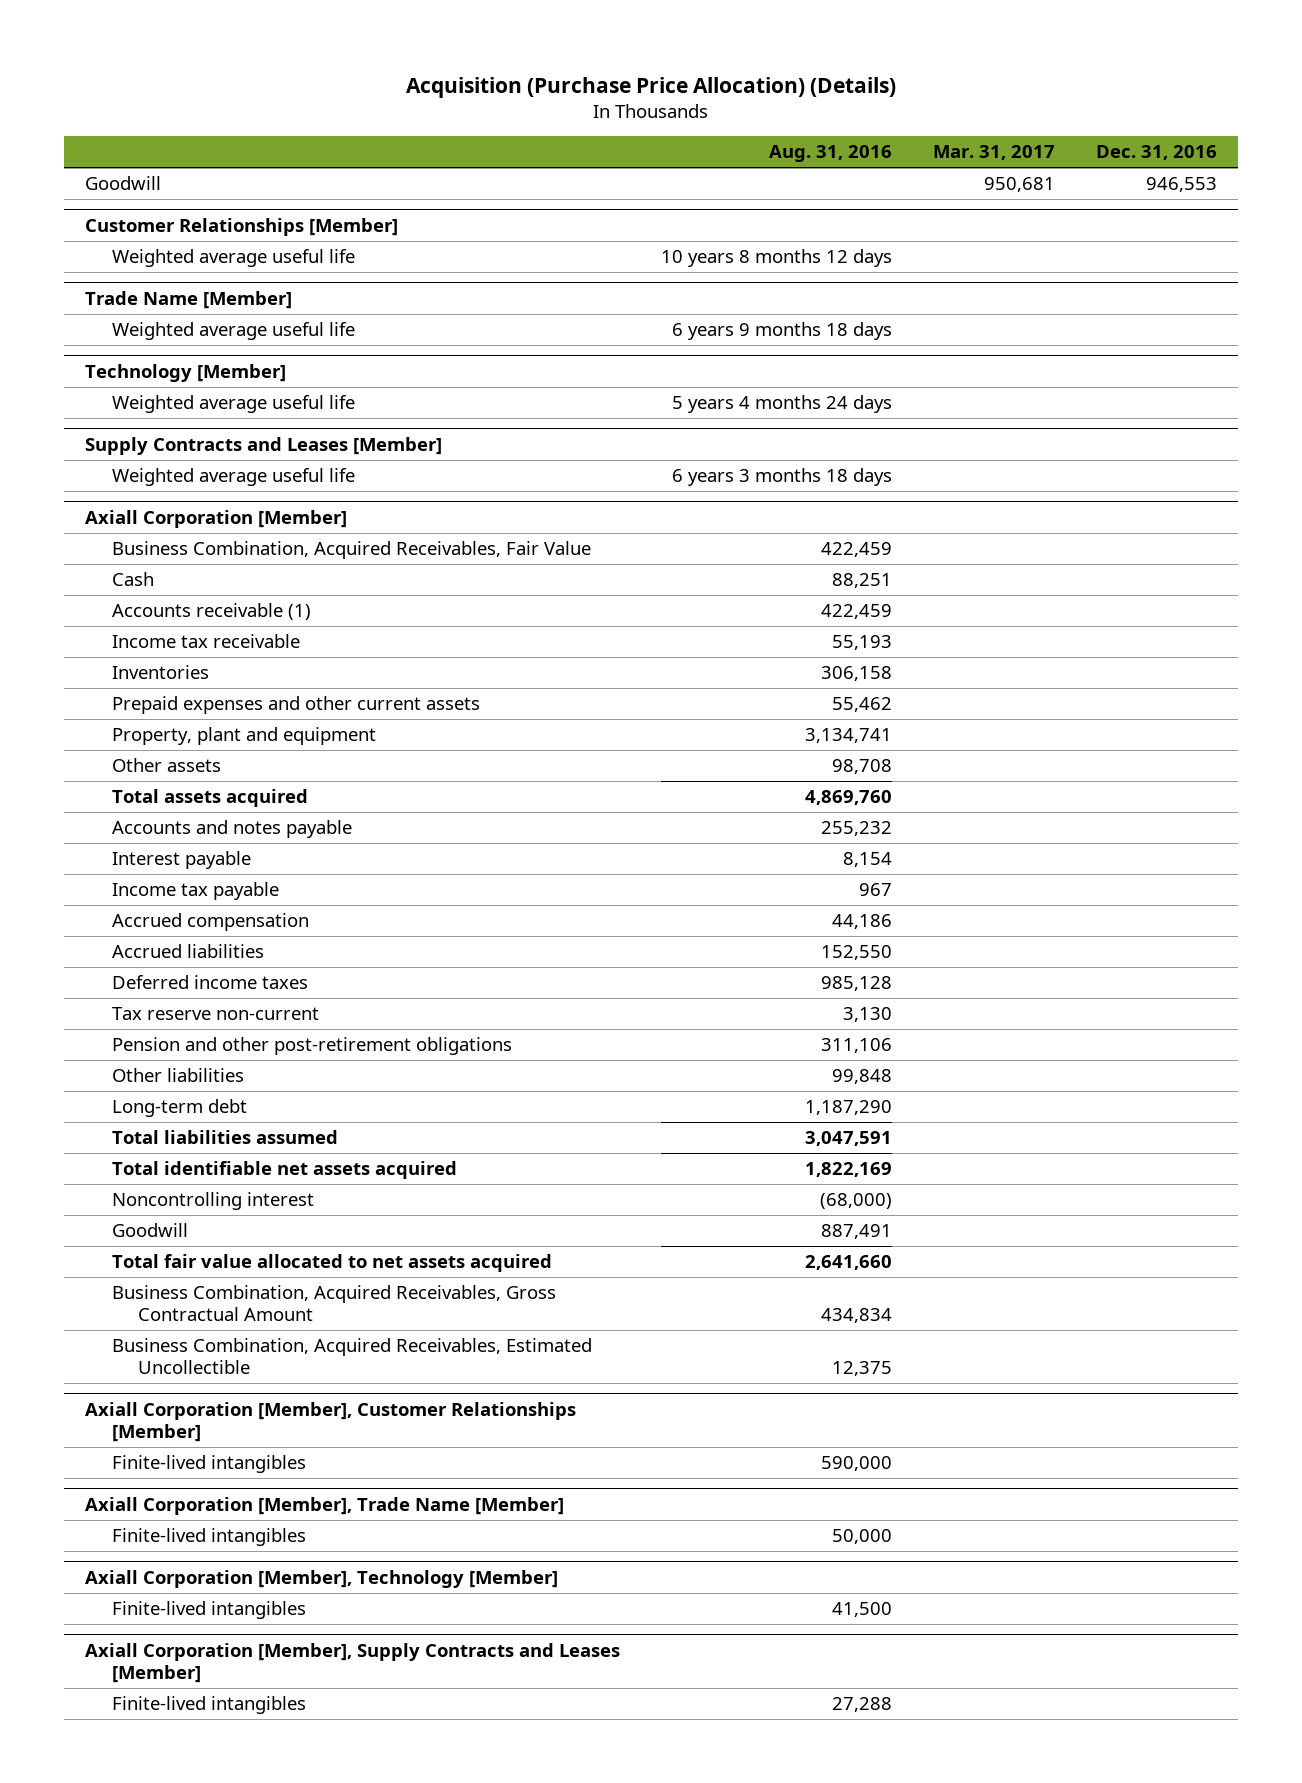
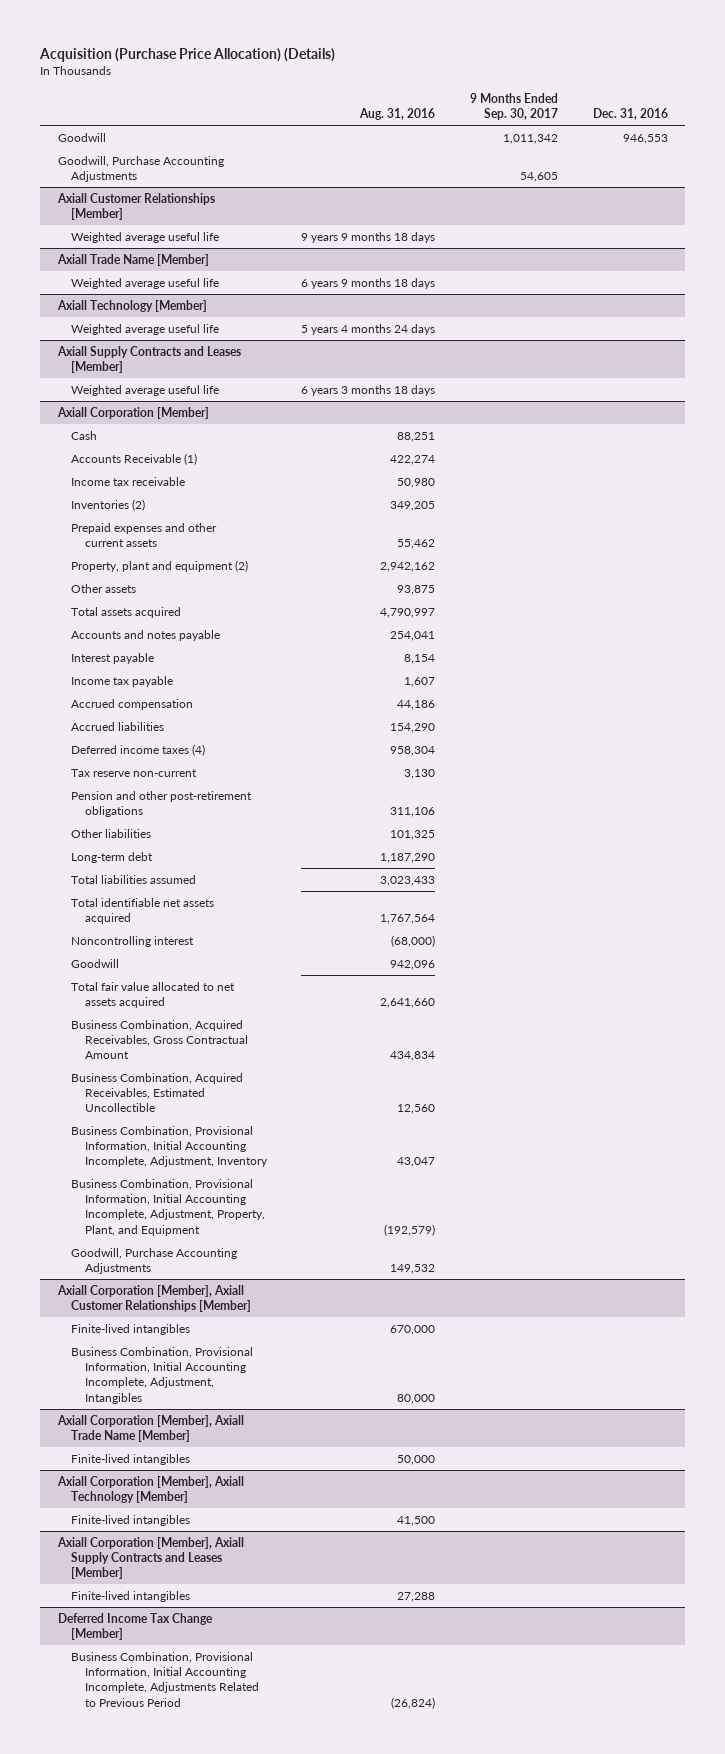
- | Aug. 31, 2016 | Mar. 31, 2017 | Dec. 31, 2016
+ | Aug. 31, 2016 | 9 Months Ended Sep. 30, 2017 | Dec. 31, 2016
- Customer Relationships [Member]
- Weighted average useful life | 10 years 8 months 12 days | |
- Trade Name [Member]
+ Goodwill, Purchase Accounting Adjustments | | 54,605 |
+ Axiall Customer Relationships [Member]
+ Weighted average useful life | 9 years 9 months 18 days | |
+ Axiall Trade Name [Member]
- Technology [Member]
+ Axiall Technology [Member]
- Supply Contracts and Leases [Member]
+ Axiall Supply Contracts and Leases [Member]
@ Axiall Corporation [Member]
- Business Combination, Acquired Receivables, Fair Value | 422,459 | |
- Accounts receivable (1) | 422,459 | |
- Income tax receivable | 55,193 | |
- Inventories | 306,158 | |
+ Accounts Receivable (1) | 422,274 | |
+ Income tax receivable | 50,980 | |
+ Inventories (2) | 349,205 | |
- Property, plant and equipment | 3,134,741 | |
- Other assets | 98,708 | |
- Total assets acquired | 4,869,760 | |
- Accounts and notes payable | 255,232 | |
+ Property, plant and equipment (2) | 2,942,162 | |
+ Other assets | 93,875 | |
+ Total assets acquired | 4,790,997 | |
+ Accounts and notes payable | 254,041 | |
- Income tax payable | 967 | |
+ Income tax payable | 1,607 | |
- Accrued liabilities | 152,550 | |
- Deferred income taxes | 985,128 | |
+ Accrued liabilities | 154,290 | |
+ Deferred income taxes (4) | 958,304 | |
- Other liabilities | 99,848 | |
+ Other liabilities | 101,325 | |
- Total liabilities assumed | 3,047,591 | |
- Total identifiable net assets acquired | 1,822,169 | |
+ Total liabilities assumed | 3,023,433 | |
+ Total identifiable net assets acquired | 1,767,564 | |
- Goodwill | 887,491 | |
+ Goodwill | 942,096 | |
- Business Combination, Acquired Receivables, Estimated Uncollectible | 12,375 | |
- Axiall Corporation [Member], Customer Relationships [Member]
- Finite-lived intangibles | 590,000 | |
- Axiall Corporation [Member], Trade Name [Member]
@ Axiall Corporation [Member]
+ Business Combination, Acquired Receivables, Estimated Uncollectible | 12,560 | |
+ Business Combination, Provisional Information, Initial Accounting Incomplete, Adjustment, Inventory | 43,047 | |
+ Business Combination, Provisional Information, Initial Accounting Incomplete, Adjustment, Property, Plant, and Equipment | (192,579) | |
+ Goodwill, Purchase Accounting Adjustments | 149,532 | |
+ Axiall Corporation [Member], Axiall Customer Relationships [Member]
+ Finite-lived intangibles | 670,000 | |
+ Business Combination, Provisional Information, Initial Accounting Incomplete, Adjustment, Intangibles | 80,000 | |
+ Axiall Corporation [Member], Axiall Trade Name [Member]
- Axiall Corporation [Member], Technology [Member]
+ Axiall Corporation [Member], Axiall Technology [Member]
- Axiall Corporation [Member], Supply Contracts and Leases [Member]
+ Axiall Corporation [Member], Axiall Supply Contracts and Leases [Member]
+ Deferred Income Tax Change [Member]
+ Business Combination, Provisional Information, Initial Accounting Incomplete, Adjustments Related to Previous Period | (26,824) | |

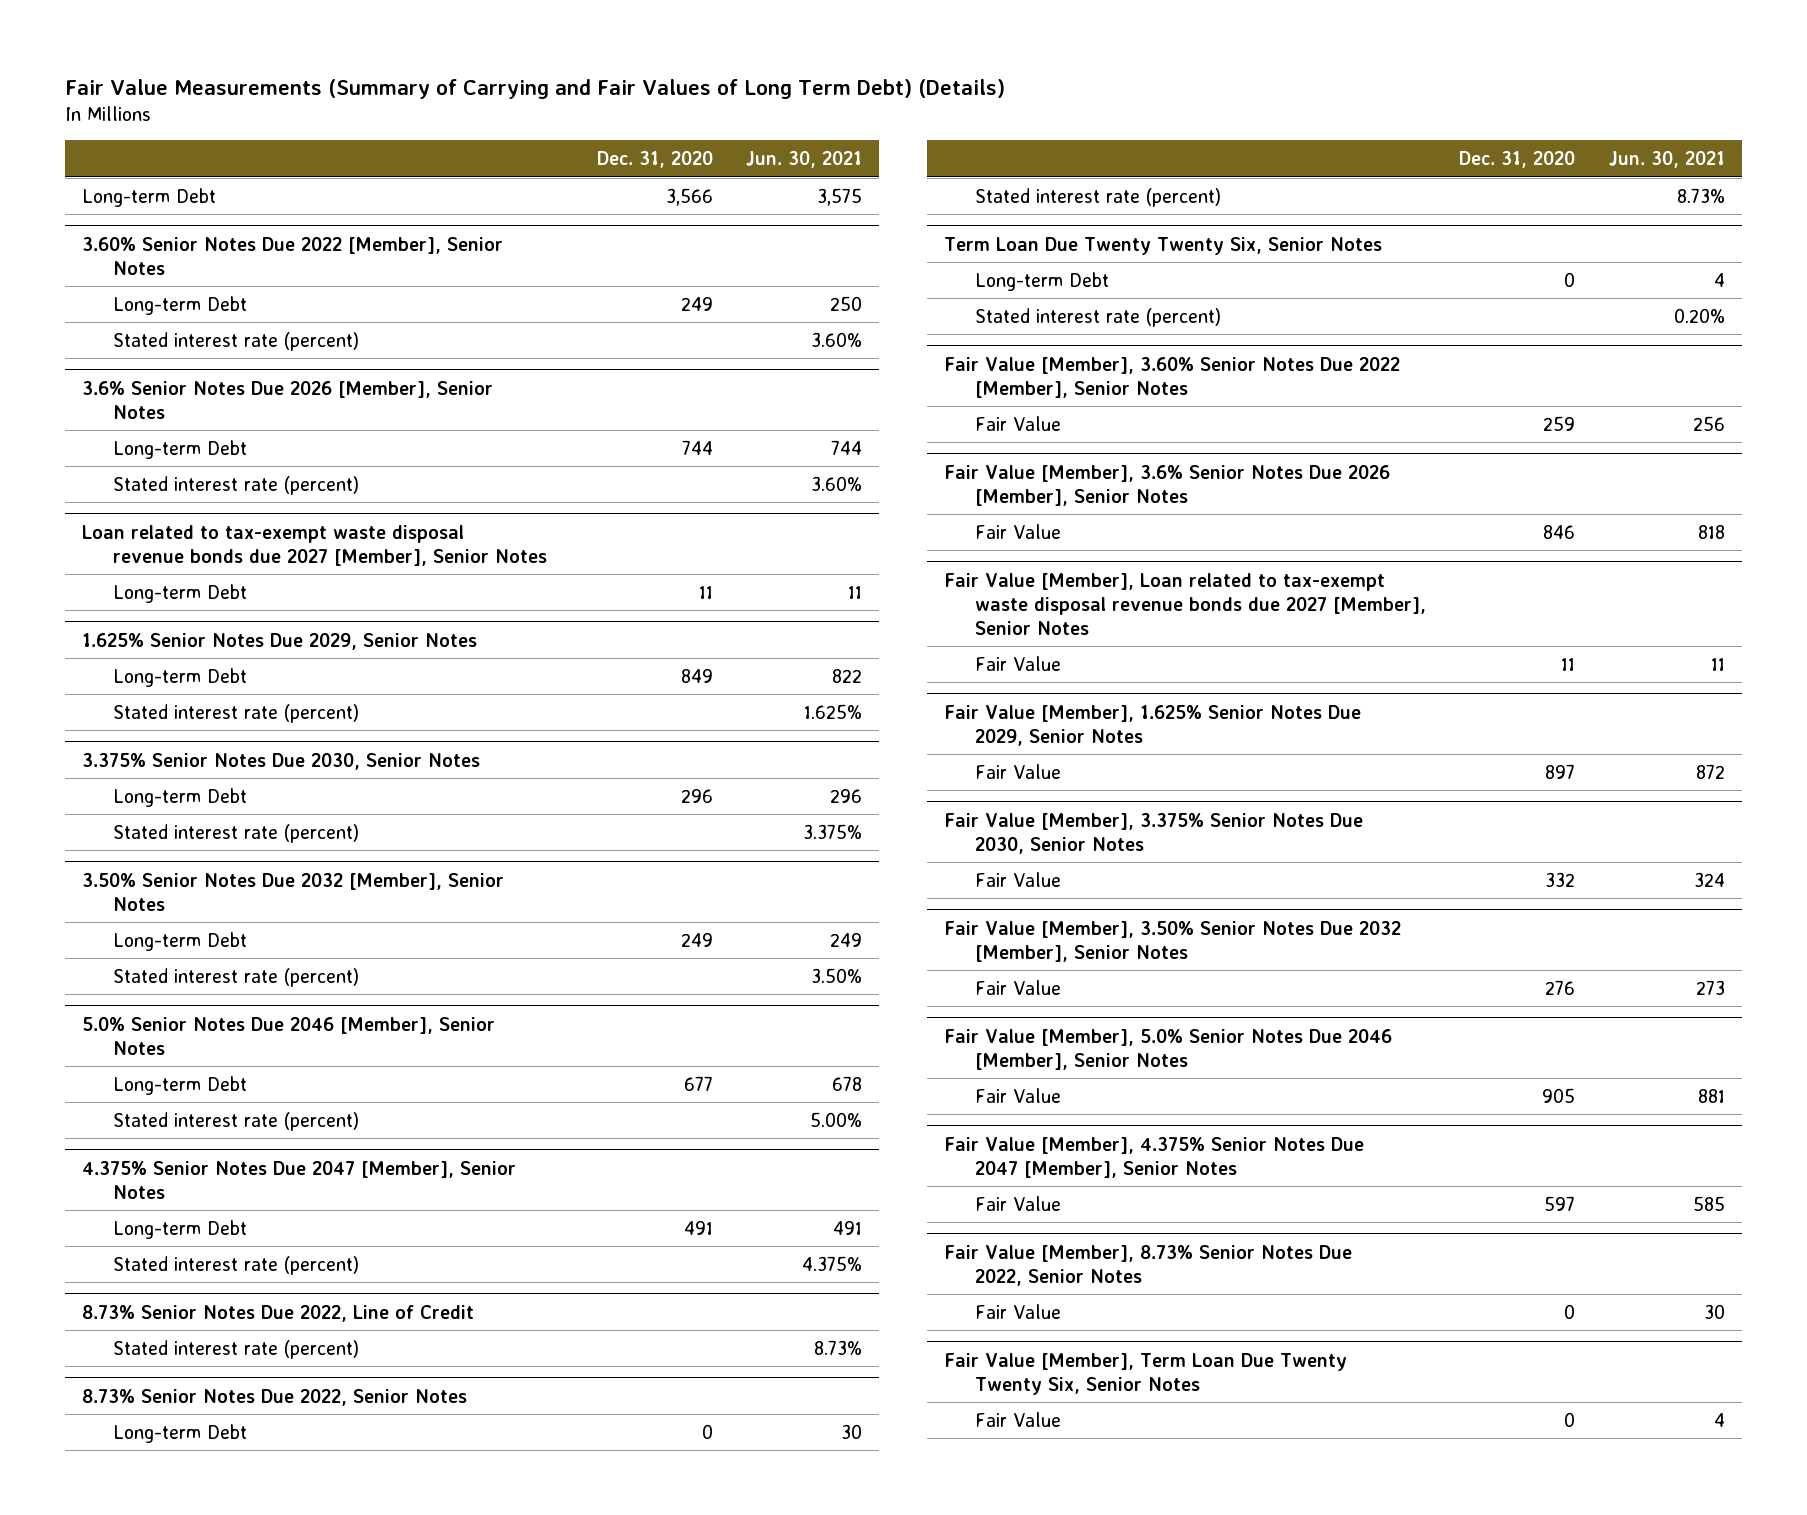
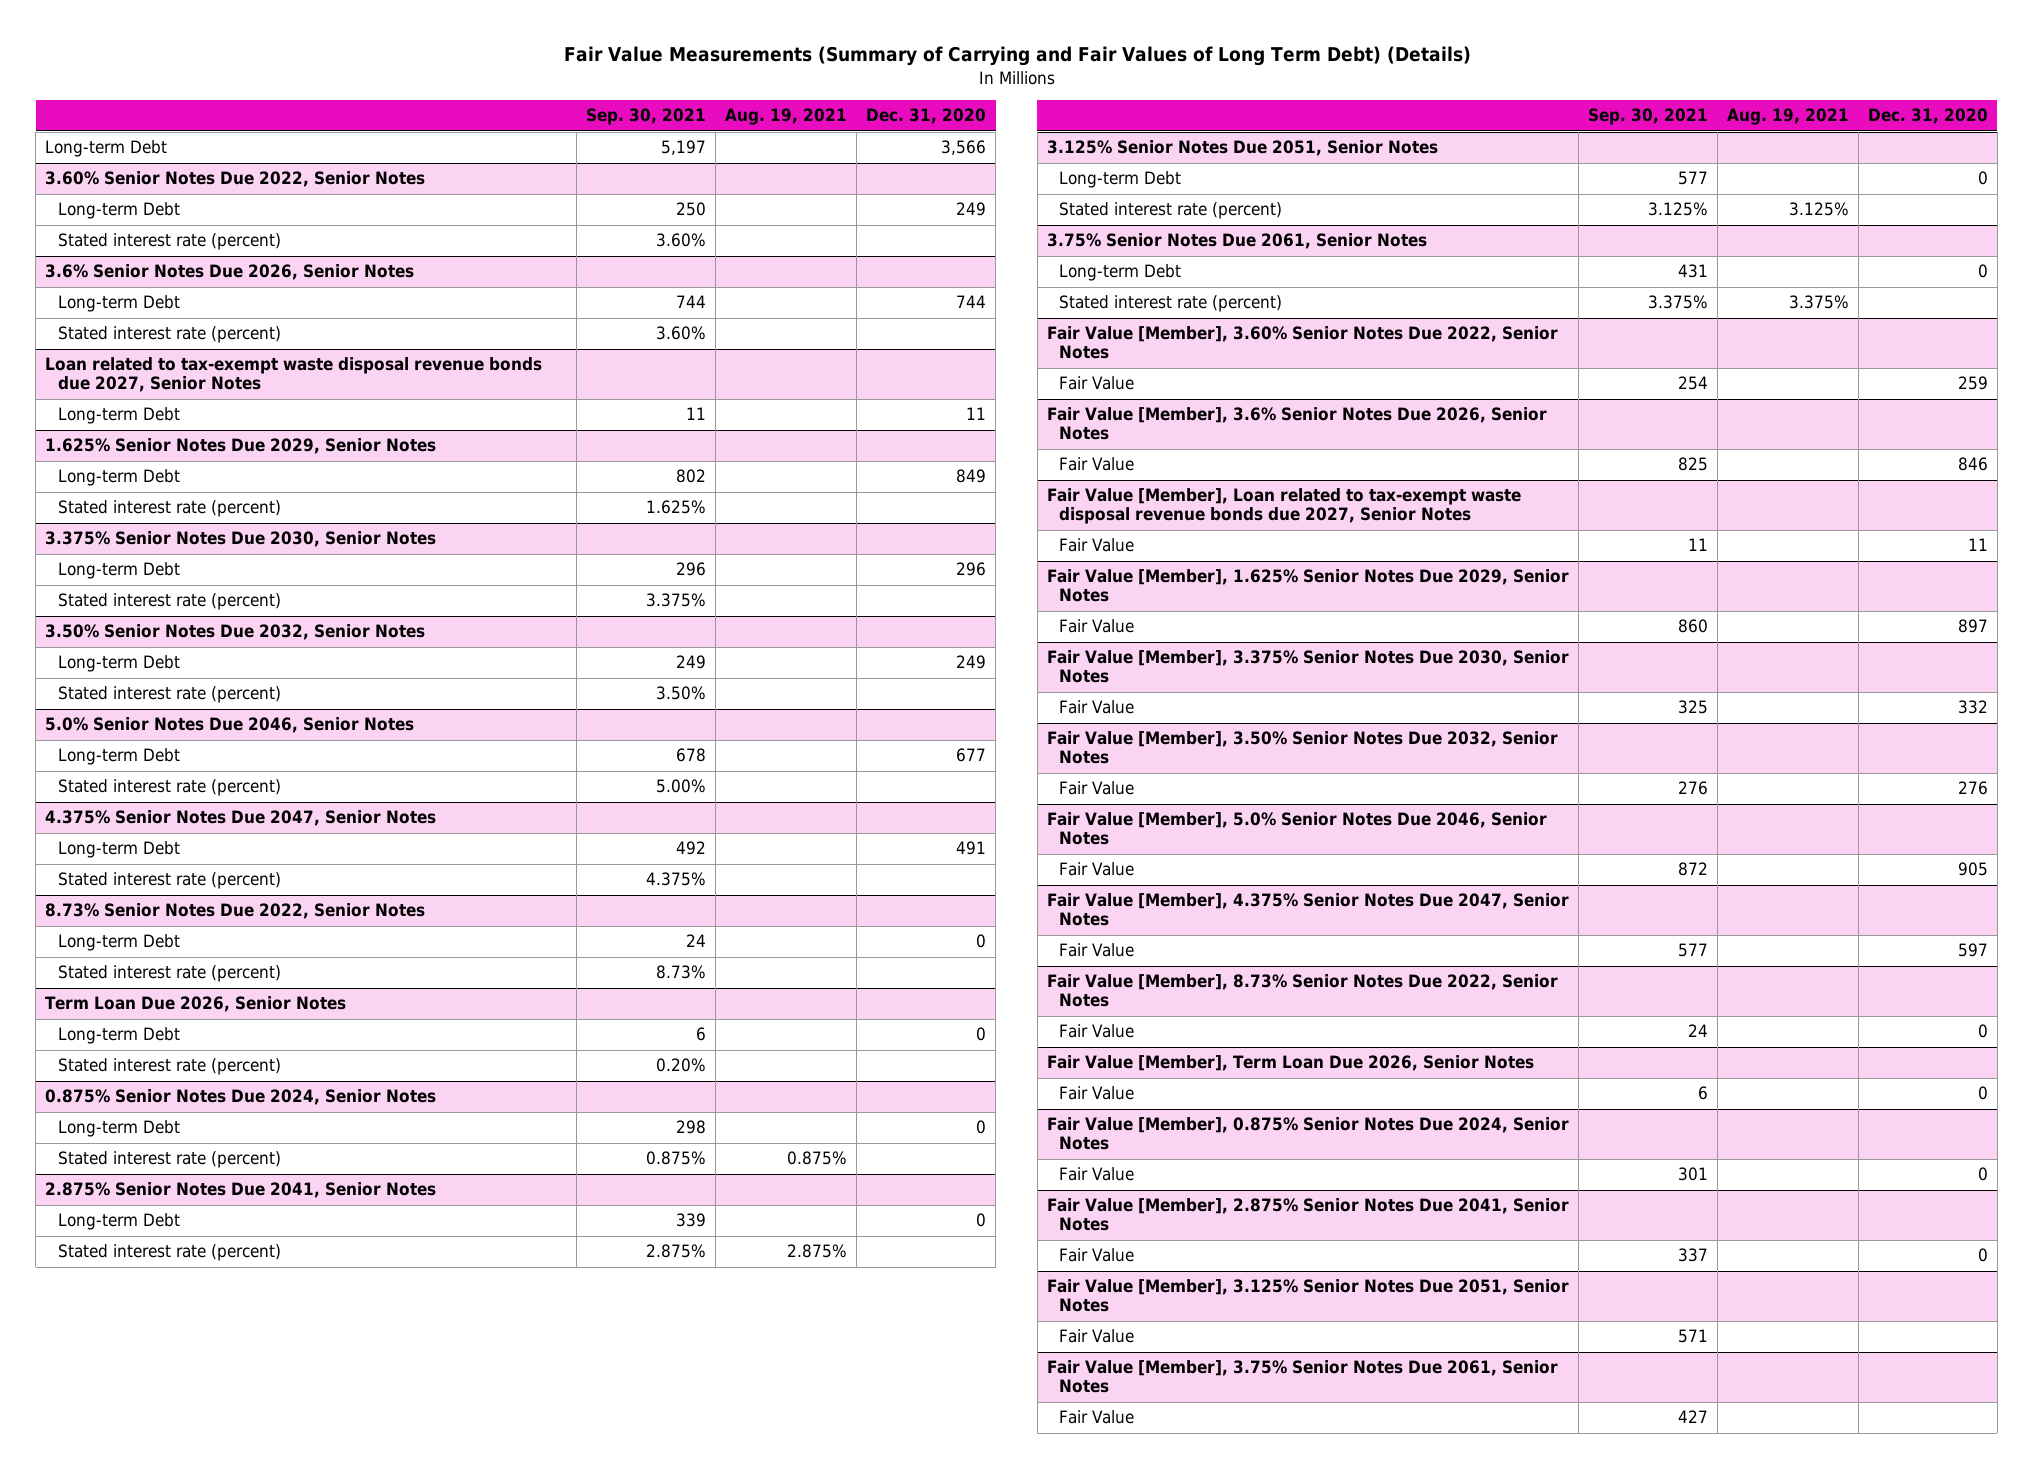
- | Dec. 31, 2020 | Jun. 30, 2021
+ | Sep. 30, 2021 | Aug. 19, 2021 | Dec. 31, 2020
- 3.60% Senior Notes Due 2022 [Member], Senior Notes
+ 3.60% Senior Notes Due 2022, Senior Notes
- 3.6% Senior Notes Due 2026 [Member], Senior Notes
+ 3.6% Senior Notes Due 2026, Senior Notes
- Loan related to tax-exempt waste disposal revenue bonds due 2027 [Member], Senior Notes
+ Loan related to tax-exempt waste disposal revenue bonds due 2027, Senior Notes
- 3.50% Senior Notes Due 2032 [Member], Senior Notes
+ 3.50% Senior Notes Due 2032, Senior Notes
- 5.0% Senior Notes Due 2046 [Member], Senior Notes
+ 5.0% Senior Notes Due 2046, Senior Notes
- 4.375% Senior Notes Due 2047 [Member], Senior Notes
+ 4.375% Senior Notes Due 2047, Senior Notes
- 8.73% Senior Notes Due 2022, Line of Credit
- Stated interest rate (percent) | | 8.73%
- Term Loan Due Twenty Twenty Six, Senior Notes
+ Term Loan Due 2026, Senior Notes
- Fair Value [Member], 3.60% Senior Notes Due 2022 [Member], Senior Notes
+ 0.875% Senior Notes Due 2024, Senior Notes
+ Long-term Debt | 298 | | 0
+ Stated interest rate (percent) | 0.875% | 0.875% |
+ 2.875% Senior Notes Due 2041, Senior Notes
+ Long-term Debt | 339 | | 0
+ Stated interest rate (percent) | 2.875% | 2.875% |
+ 3.125% Senior Notes Due 2051, Senior Notes
+ Long-term Debt | 577 | | 0
+ Stated interest rate (percent) | 3.125% | 3.125% |
+ 3.75% Senior Notes Due 2061, Senior Notes
+ Long-term Debt | 431 | | 0
+ Stated interest rate (percent) | 3.375% | 3.375% |
+ Fair Value [Member], 3.60% Senior Notes Due 2022, Senior Notes
- Fair Value [Member], 3.6% Senior Notes Due 2026 [Member], Senior Notes
+ Fair Value [Member], 3.6% Senior Notes Due 2026, Senior Notes
- Fair Value [Member], Loan related to tax-exempt waste disposal revenue bonds due 2027 [Member], Senior Notes
+ Fair Value [Member], Loan related to tax-exempt waste disposal revenue bonds due 2027, Senior Notes
- Fair Value [Member], 3.50% Senior Notes Due 2032 [Member], Senior Notes
+ Fair Value [Member], 3.50% Senior Notes Due 2032, Senior Notes
- Fair Value [Member], 5.0% Senior Notes Due 2046 [Member], Senior Notes
+ Fair Value [Member], 5.0% Senior Notes Due 2046, Senior Notes
- Fair Value [Member], 4.375% Senior Notes Due 2047 [Member], Senior Notes
+ Fair Value [Member], 4.375% Senior Notes Due 2047, Senior Notes
- Fair Value [Member], Term Loan Due Twenty Twenty Six, Senior Notes
+ Fair Value [Member], Term Loan Due 2026, Senior Notes
+ Fair Value [Member], 0.875% Senior Notes Due 2024, Senior Notes
+ Fair Value | 301 | | 0
+ Fair Value [Member], 2.875% Senior Notes Due 2041, Senior Notes
+ Fair Value | 337 | | 0
+ Fair Value [Member], 3.125% Senior Notes Due 2051, Senior Notes
+ Fair Value | 571 | |
+ Fair Value [Member], 3.75% Senior Notes Due 2061, Senior Notes
+ Fair Value | 427 | |

